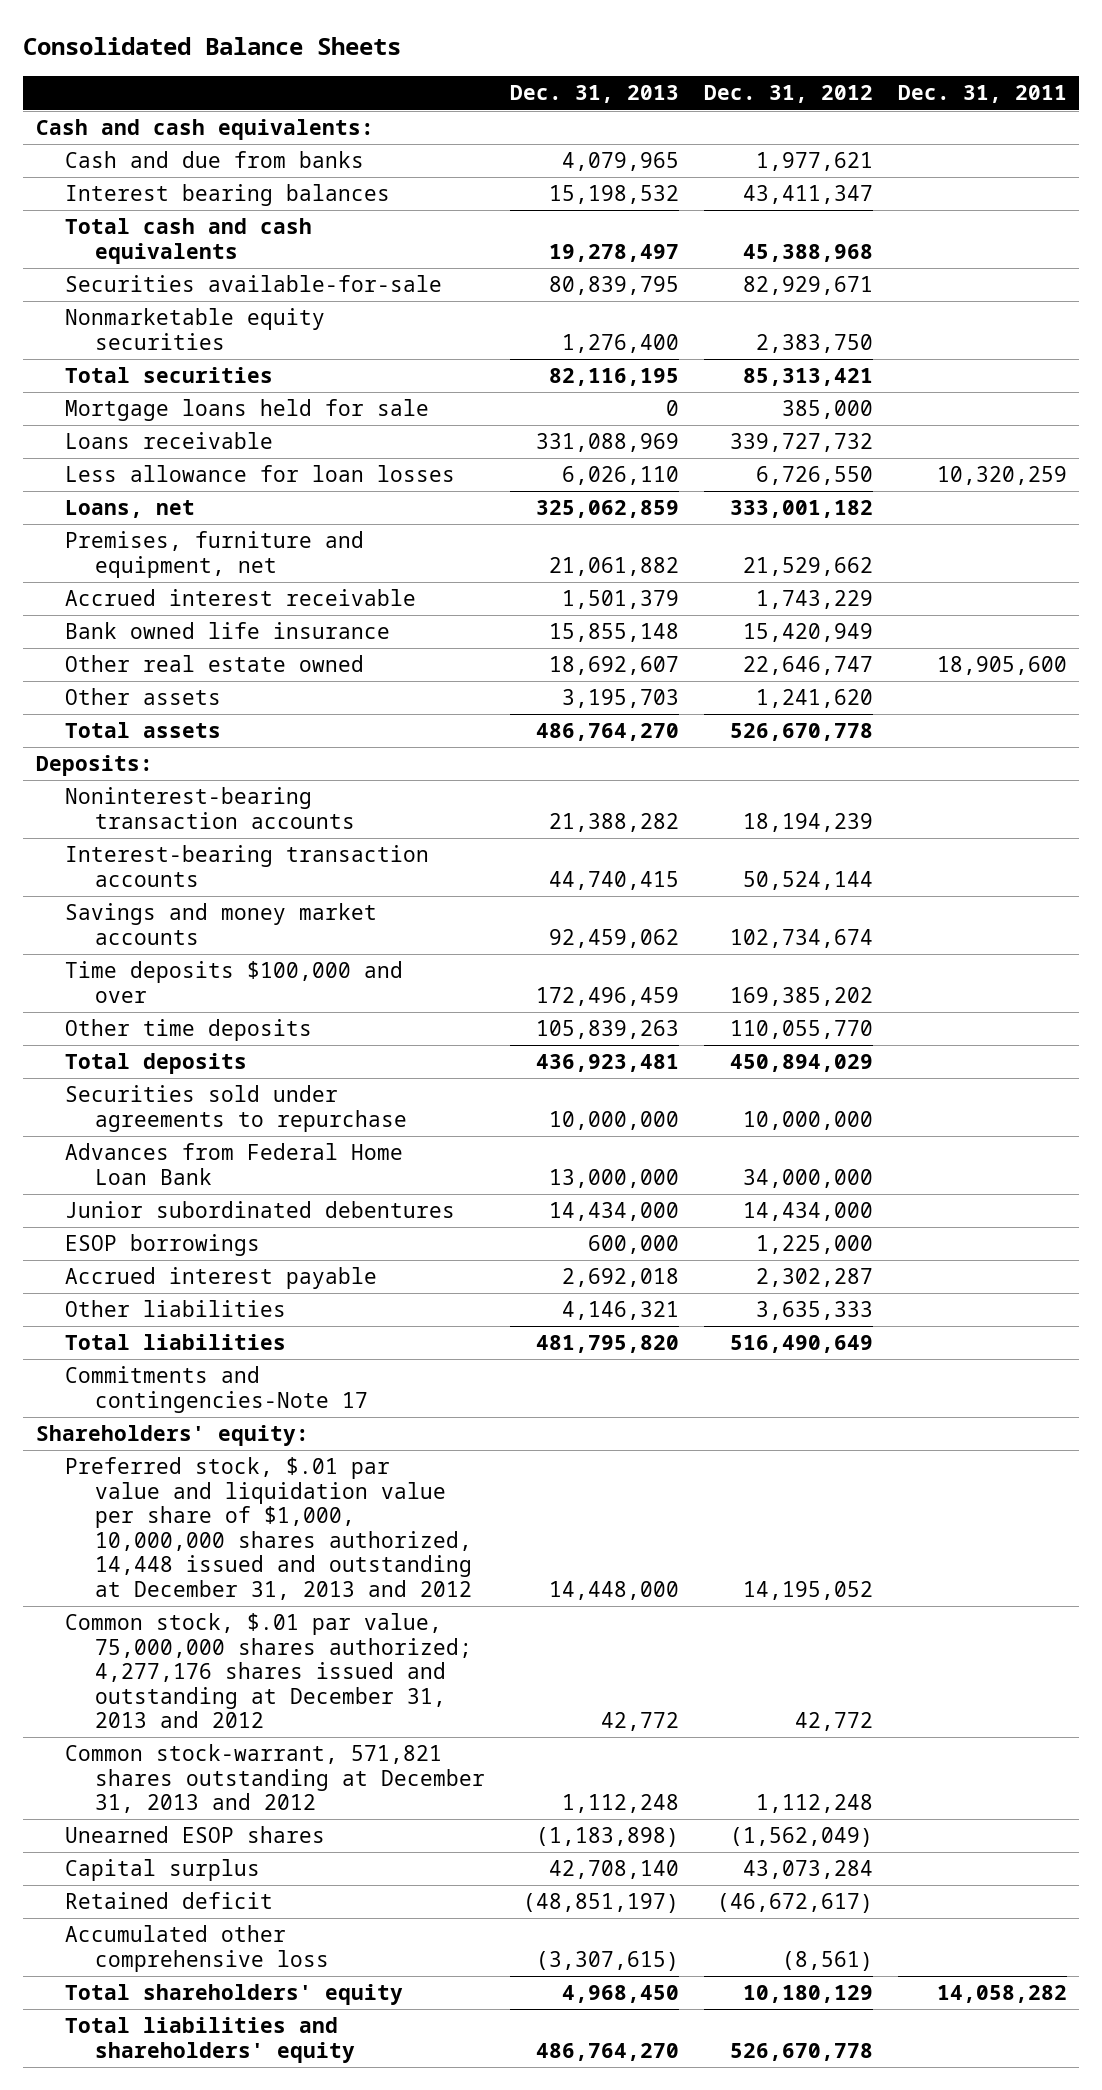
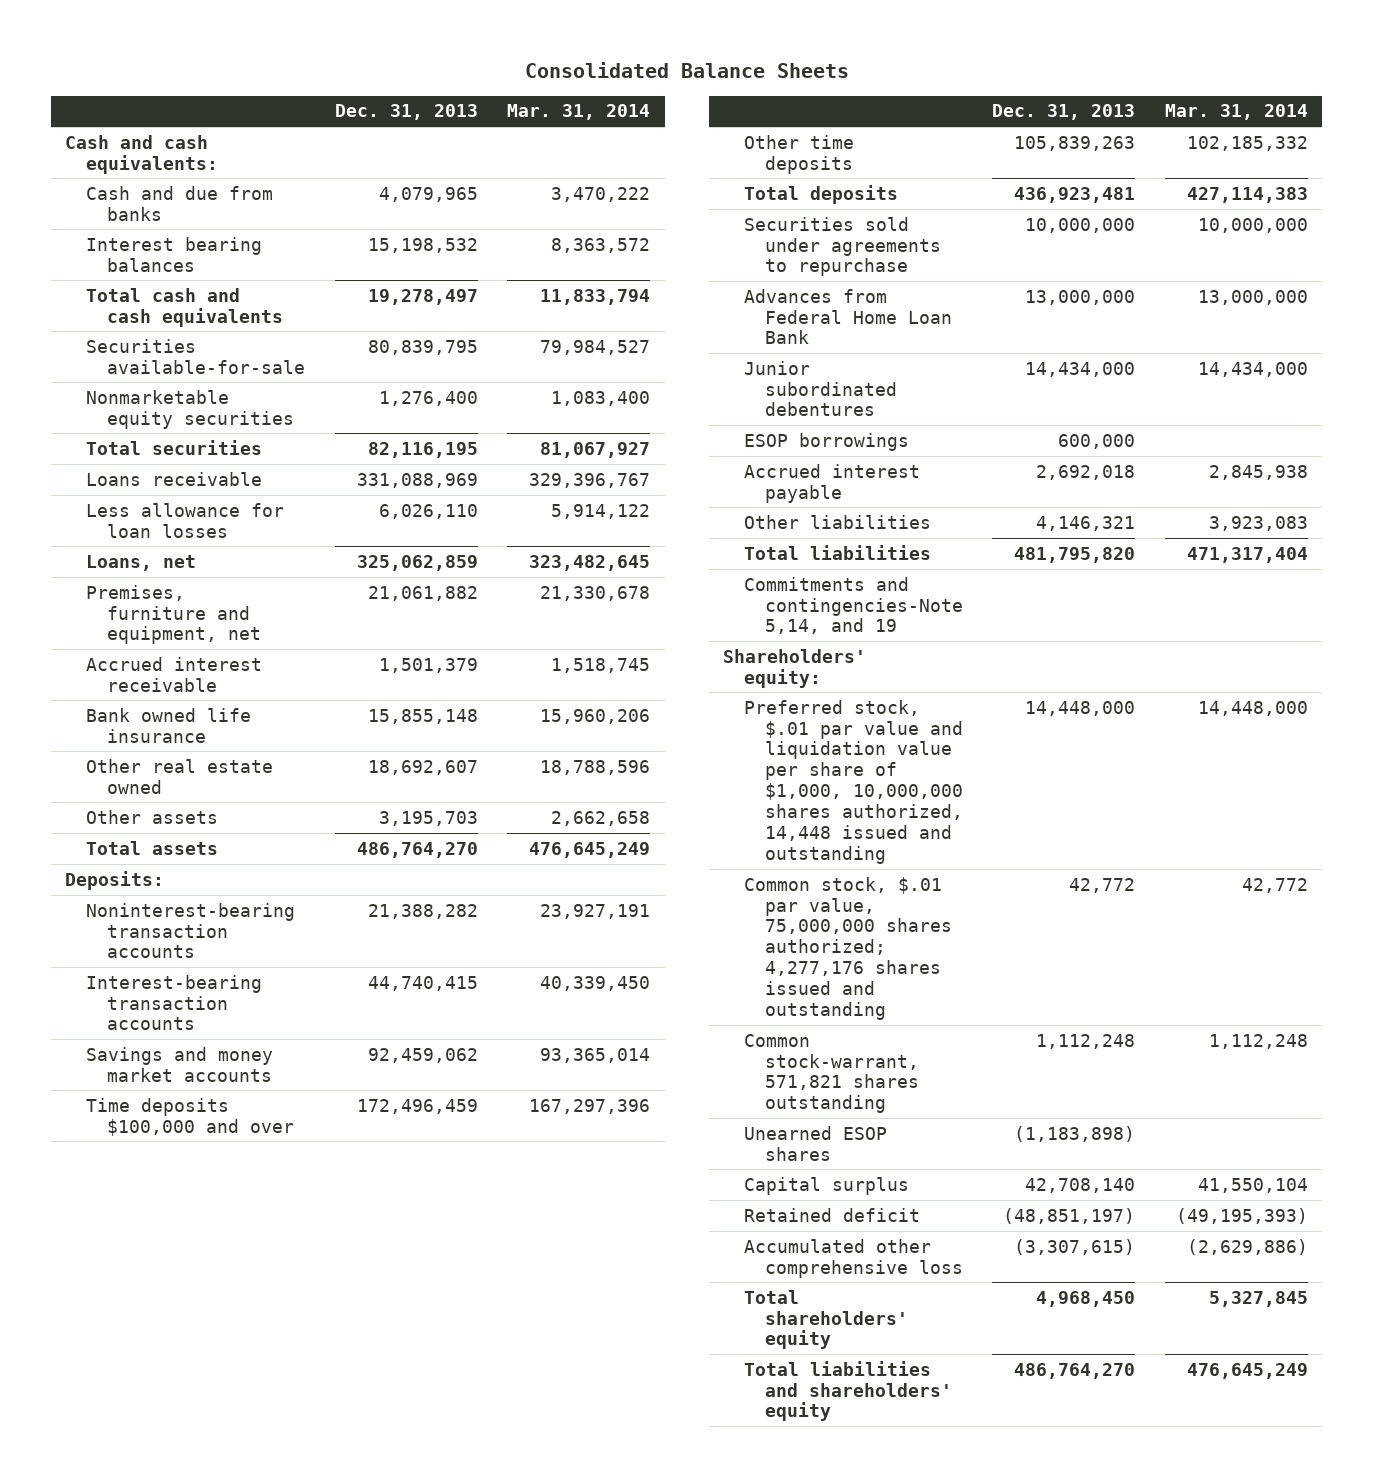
- | Dec. 31, 2013 | Dec. 31, 2012 | Dec. 31, 2011
+ | Dec. 31, 2013 | Mar. 31, 2014
- Mortgage loans held for sale | 0 | 385,000 |
- Commitments and contingencies-Note 17
+ Commitments and contingencies-Note 5,14, and 19
- Preferred stock, $.01 par value and liquidation value per share of $1,000, 10,000,000 shares authorized, 14,448 issued and outstanding at December 31, 2013 and 2012 | 14,448,000 | 14,195,052 |
- Common stock, $.01 par value, 75,000,000 shares authorized; 4,277,176 shares issued and outstanding at December 31, 2013 and 2012 | 42,772 | 42,772 |
- Common stock-warrant, 571,821 shares outstanding at December 31, 2013 and 2012 | 1,112,248 | 1,112,248 |
+ Preferred stock, $.01 par value and liquidation value per share of $1,000, 10,000,000 shares authorized, 14,448 issued and outstanding | 14,448,000 | 14,448,000
+ Common stock, $.01 par value, 75,000,000 shares authorized; 4,277,176 shares issued and outstanding | 42,772 | 42,772
+ Common stock-warrant, 571,821 shares outstanding | 1,112,248 | 1,112,248

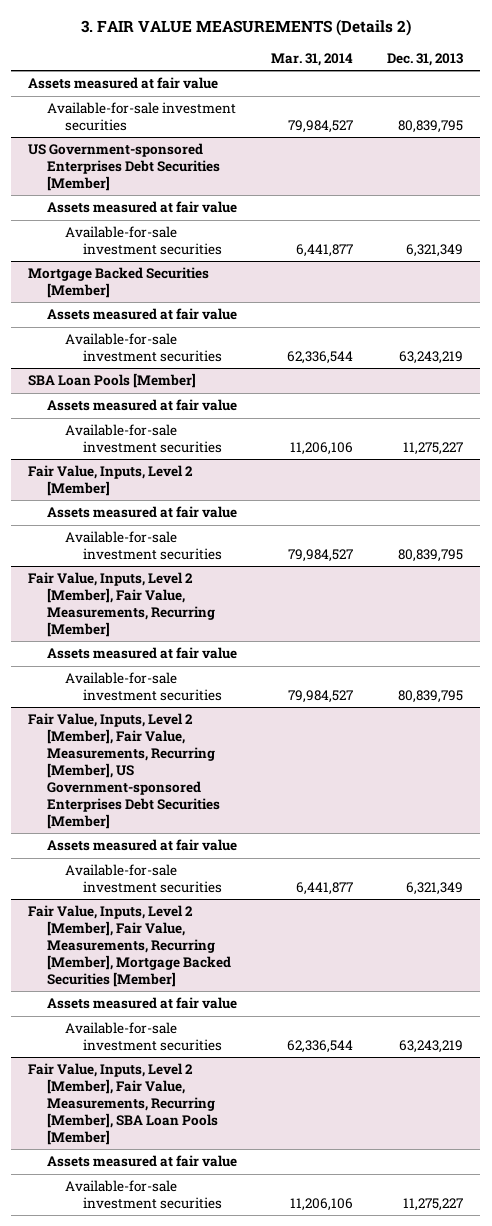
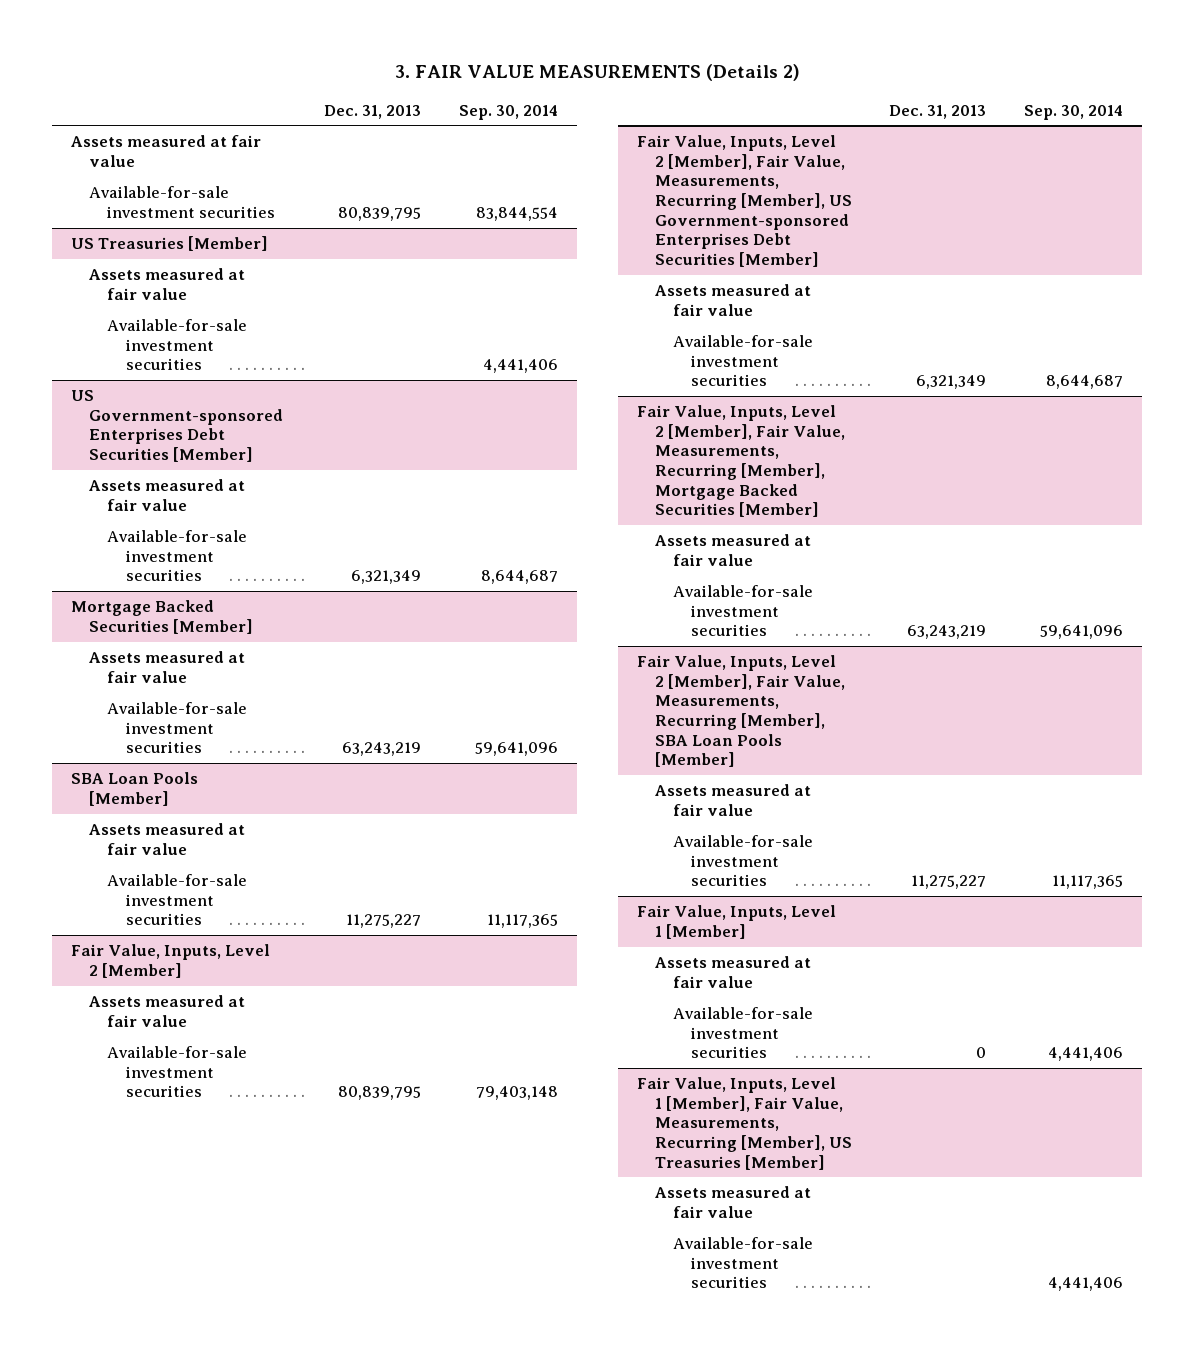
- | Mar. 31, 2014 | Dec. 31, 2013
+ | Dec. 31, 2013 | Sep. 30, 2014
+ US Treasuries [Member]
+ Assets measured at fair value
+ Available-for-sale investment securities | | 4,441,406
- Fair Value, Inputs, Level 2 [Member], Fair Value, Measurements, Recurring [Member]
- Assets measured at fair value
- Available-for-sale investment securities | 79,984,527 | 80,839,795
+ Fair Value, Inputs, Level 1 [Member]
+ Assets measured at fair value
+ Available-for-sale investment securities | 0 | 4,441,406
+ Fair Value, Inputs, Level 1 [Member], Fair Value, Measurements, Recurring [Member], US Treasuries [Member]
+ Assets measured at fair value
+ Available-for-sale investment securities | | 4,441,406

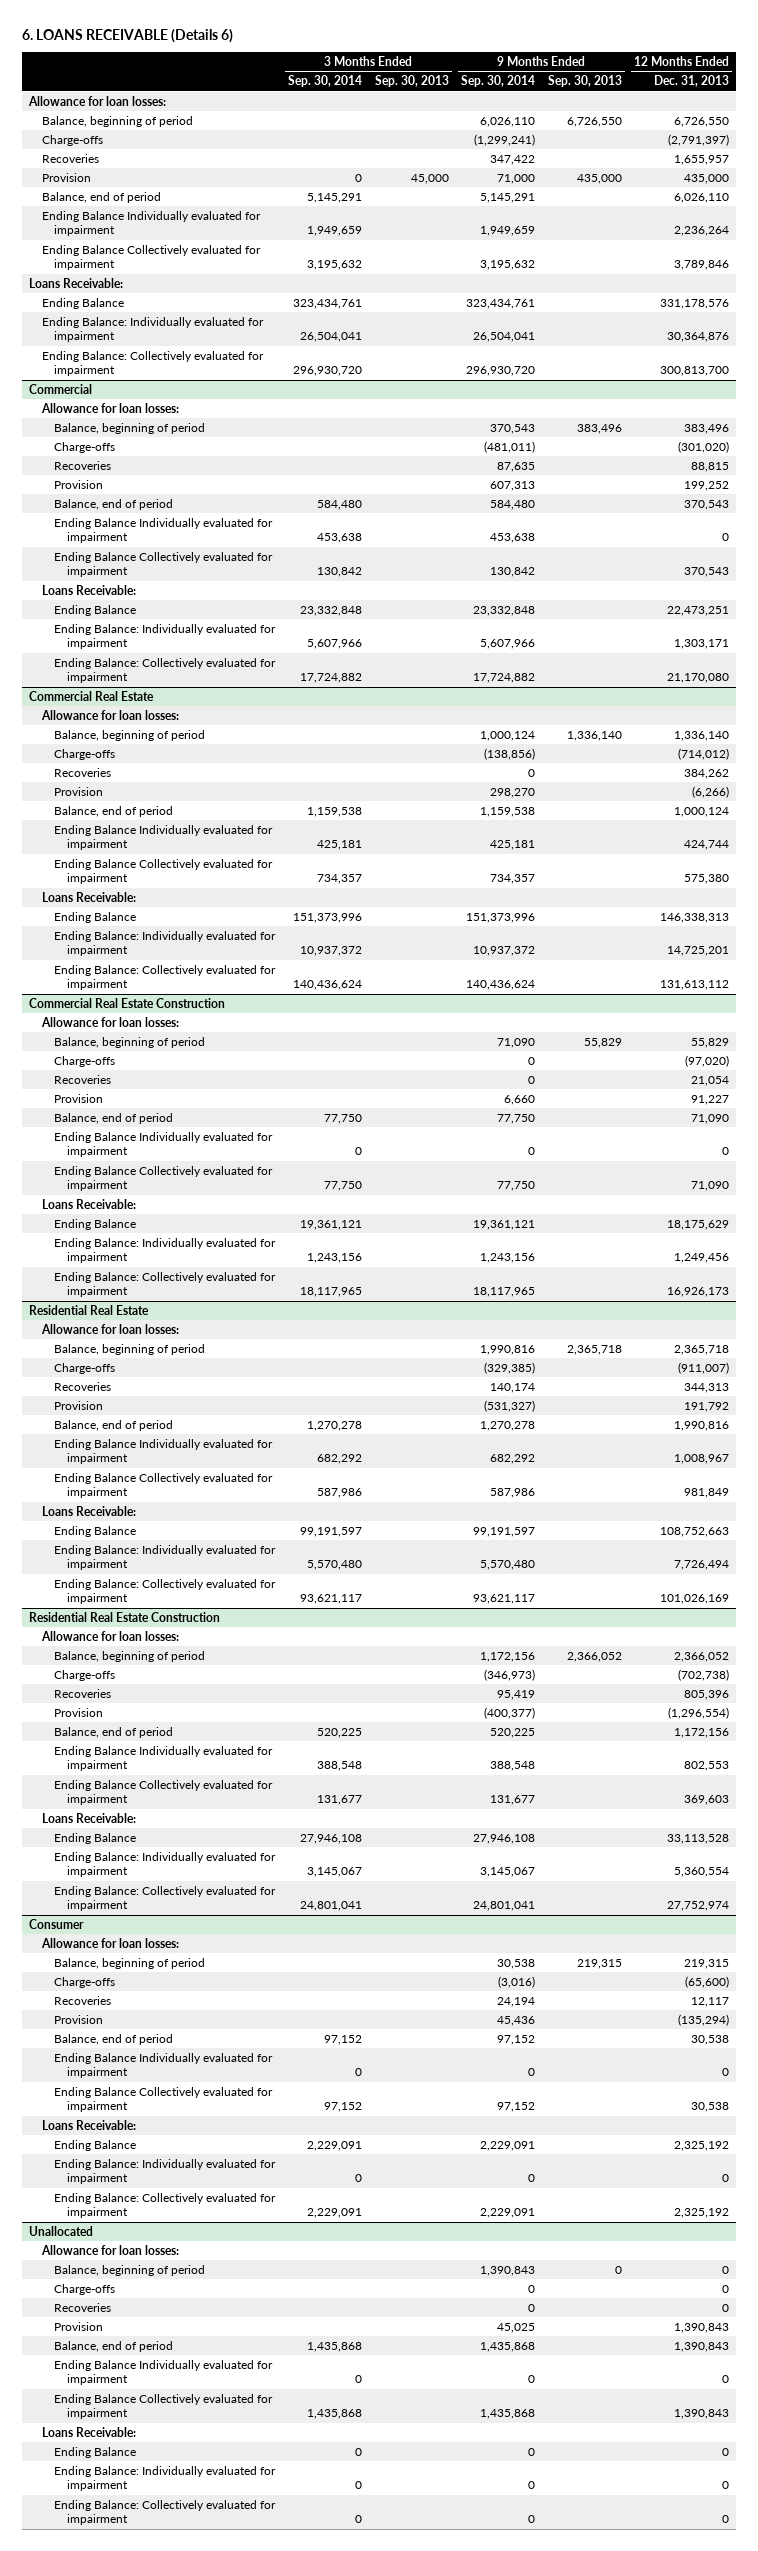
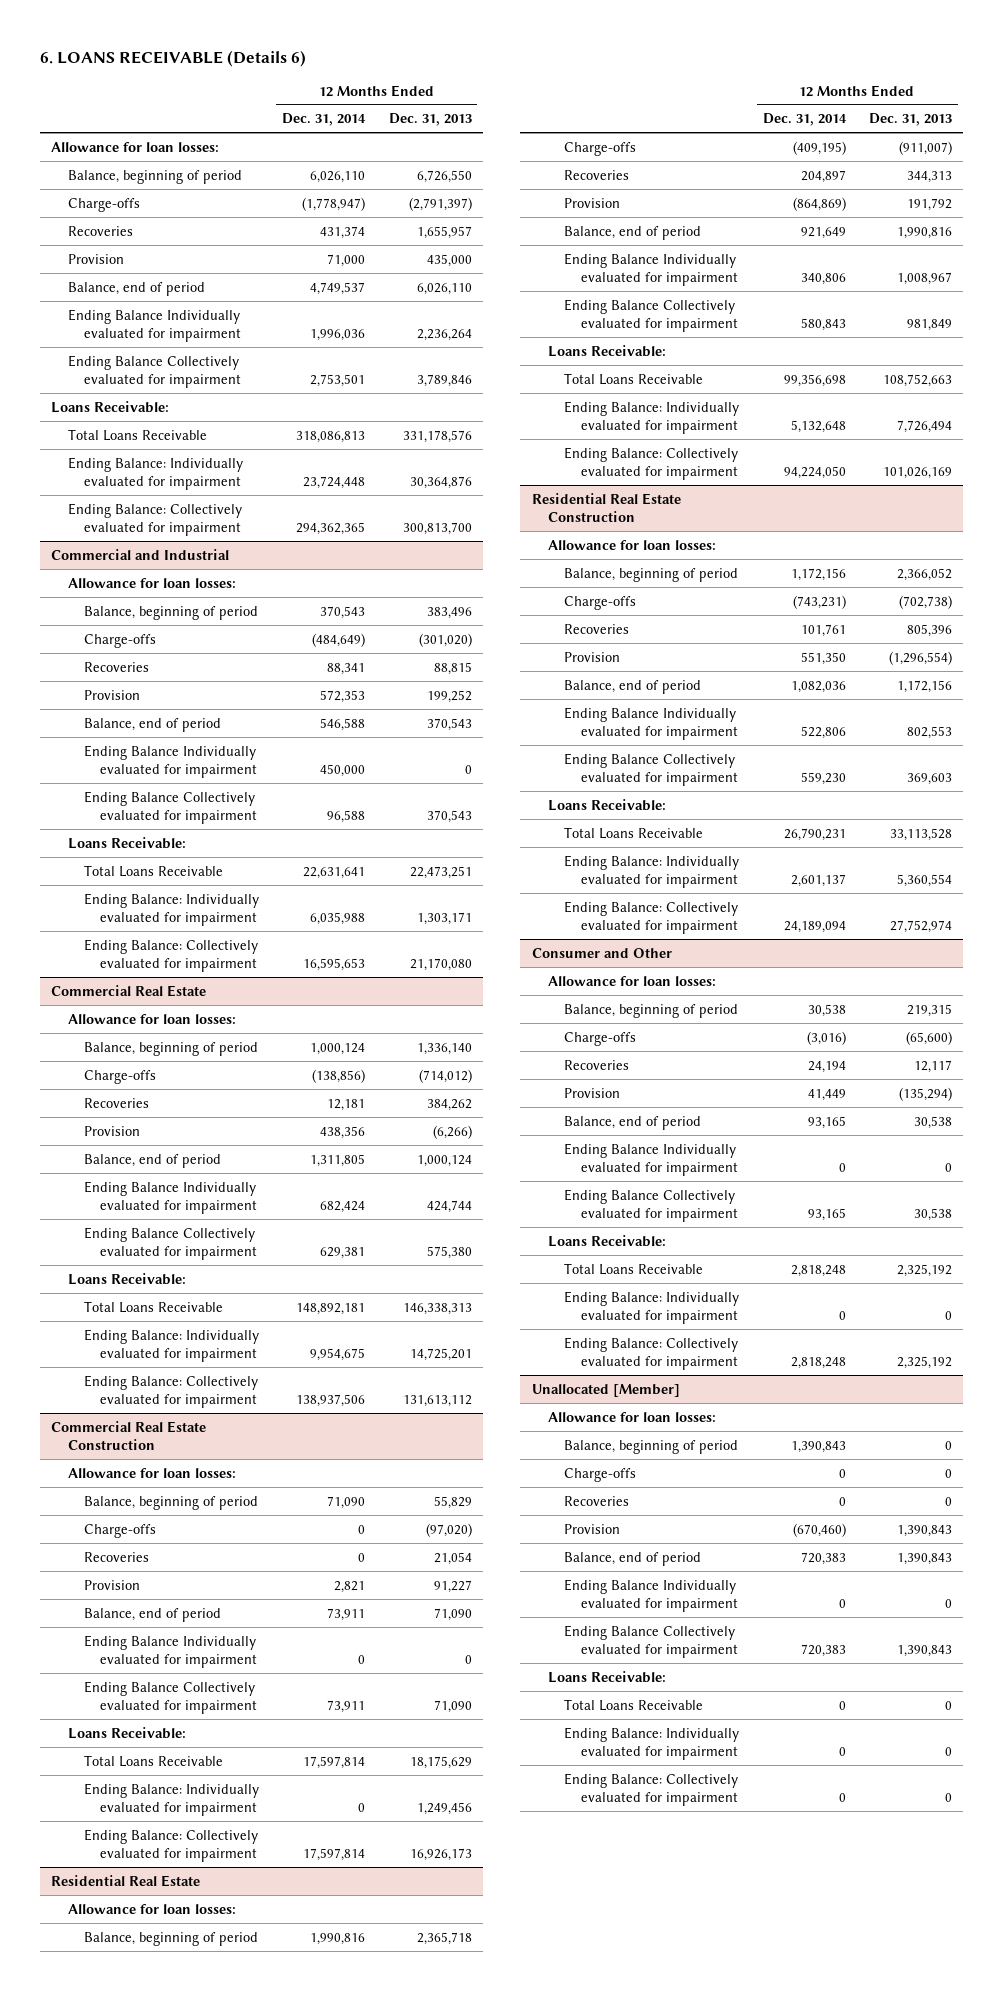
- | 3 Months Ended Sep. 30, 2014 | 3 Months Ended Sep. 30, 2013 | 9 Months Ended Sep. 30, 2014 | 9 Months Ended Sep. 30, 2013 | 12 Months Ended Dec. 31, 2013
+ | 12 Months Ended Dec. 31, 2014 | 12 Months Ended Dec. 31, 2013
- Ending Balance | 323,434,761 | | 323,434,761 | | 331,178,576
+ Total Loans Receivable | 318,086,813 | 331,178,576
- Commercial
+ Commercial and Industrial
- Ending Balance | 23,332,848 | | 23,332,848 | | 22,473,251
+ Total Loans Receivable | 22,631,641 | 22,473,251
@ Commercial Real Estate
- Ending Balance | 151,373,996 | | 151,373,996 | | 146,338,313
+ Total Loans Receivable | 148,892,181 | 146,338,313
@ Commercial Real Estate Construction
- Ending Balance | 19,361,121 | | 19,361,121 | | 18,175,629
+ Total Loans Receivable | 17,597,814 | 18,175,629
@ Residential Real Estate
- Ending Balance | 99,191,597 | | 99,191,597 | | 108,752,663
+ Total Loans Receivable | 99,356,698 | 108,752,663
@ Residential Real Estate Construction
- Ending Balance | 27,946,108 | | 27,946,108 | | 33,113,528
+ Total Loans Receivable | 26,790,231 | 33,113,528
- Consumer
+ Consumer and Other
- Ending Balance | 2,229,091 | | 2,229,091 | | 2,325,192
+ Total Loans Receivable | 2,818,248 | 2,325,192
- Unallocated
+ Unallocated [Member]
- Ending Balance | 0 | | 0 | | 0
+ Total Loans Receivable | 0 | 0

